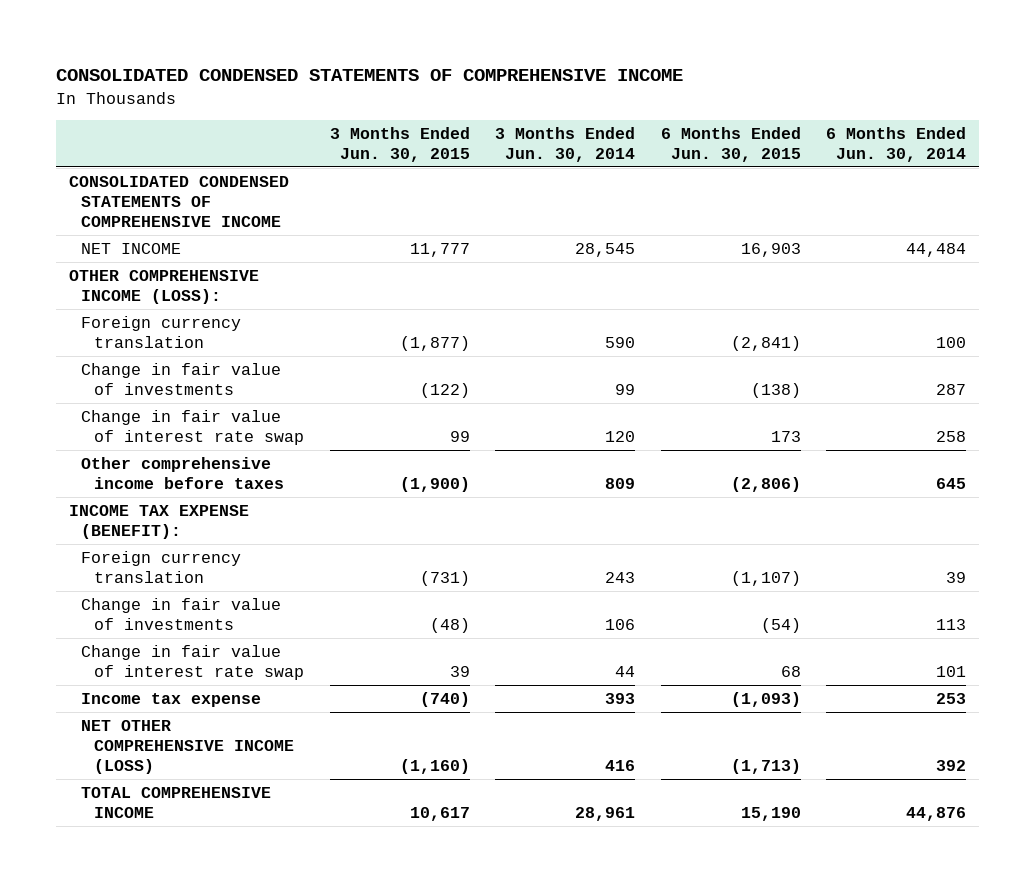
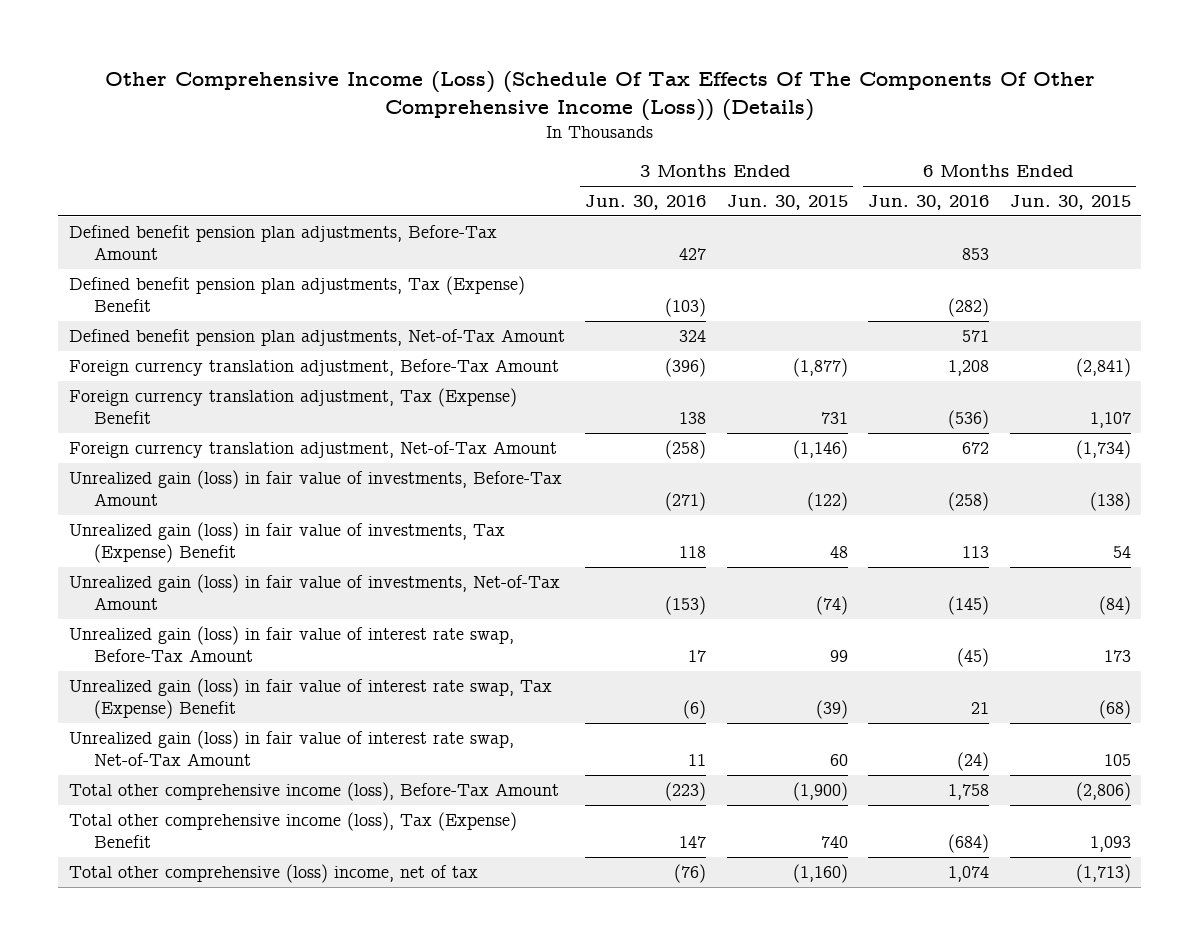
- CONSOLIDATED CONDENSED STATEMENTS OF COMPREHENSIVE INCOME
+ Other Comprehensive Income (Loss) (Schedule Of Tax Effects Of The Components Of Other Comprehensive Income (Loss)) (Details)
- | 3 Months Ended Jun. 30, 2015 | 3 Months Ended Jun. 30, 2014 | 6 Months Ended Jun. 30, 2015 | 6 Months Ended Jun. 30, 2014
+ | 3 Months Ended Jun. 30, 2016 | 3 Months Ended Jun. 30, 2015 | 6 Months Ended Jun. 30, 2016 | 6 Months Ended Jun. 30, 2015
- CONSOLIDATED CONDENSED STATEMENTS OF COMPREHENSIVE INCOME
- NET INCOME | 11,777 | 28,545 | 16,903 | 44,484
- OTHER COMPREHENSIVE INCOME (LOSS):
- Foreign currency translation | (1,877) | 590 | (2,841) | 100
- Change in fair value of investments | (122) | 99 | (138) | 287
- Change in fair value of interest rate swap | 99 | 120 | 173 | 258
- Other comprehensive income before taxes | (1,900) | 809 | (2,806) | 645
- INCOME TAX EXPENSE (BENEFIT):
- Foreign currency translation | (731) | 243 | (1,107) | 39
- Change in fair value of investments | (48) | 106 | (54) | 113
- Change in fair value of interest rate swap | 39 | 44 | 68 | 101
- Income tax expense | (740) | 393 | (1,093) | 253
- NET OTHER COMPREHENSIVE INCOME (LOSS) | (1,160) | 416 | (1,713) | 392
- TOTAL COMPREHENSIVE INCOME | 10,617 | 28,961 | 15,190 | 44,876
+ Defined benefit pension plan adjustments, Before-Tax Amount | 427 | | 853 |
+ Defined benefit pension plan adjustments, Tax (Expense) Benefit | (103) | | (282) |
+ Defined benefit pension plan adjustments, Net-of-Tax Amount | 324 | | 571 |
+ Foreign currency translation adjustment, Before-Tax Amount | (396) | (1,877) | 1,208 | (2,841)
+ Foreign currency translation adjustment, Tax (Expense) Benefit | 138 | 731 | (536) | 1,107
+ Foreign currency translation adjustment, Net-of-Tax Amount | (258) | (1,146) | 672 | (1,734)
+ Unrealized gain (loss) in fair value of investments, Before-Tax Amount | (271) | (122) | (258) | (138)
+ Unrealized gain (loss) in fair value of investments, Tax (Expense) Benefit | 118 | 48 | 113 | 54
+ Unrealized gain (loss) in fair value of investments, Net-of-Tax Amount | (153) | (74) | (145) | (84)
+ Unrealized gain (loss) in fair value of interest rate swap, Before-Tax Amount | 17 | 99 | (45) | 173
+ Unrealized gain (loss) in fair value of interest rate swap, Tax (Expense) Benefit | (6) | (39) | 21 | (68)
+ Unrealized gain (loss) in fair value of interest rate swap, Net-of-Tax Amount | 11 | 60 | (24) | 105
+ Total other comprehensive income (loss), Before-Tax Amount | (223) | (1,900) | 1,758 | (2,806)
+ Total other comprehensive income (loss), Tax (Expense) Benefit | 147 | 740 | (684) | 1,093
+ Total other comprehensive (loss) income, net of tax | (76) | (1,160) | 1,074 | (1,713)

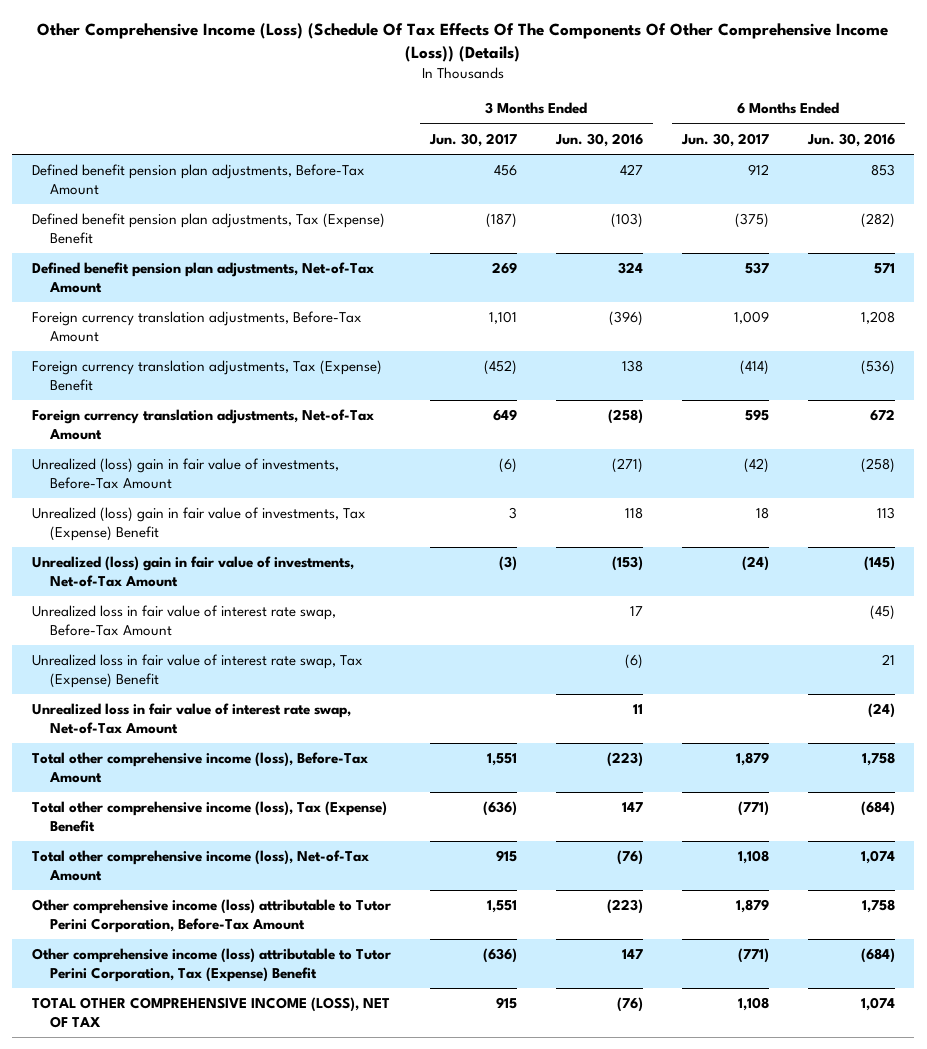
- | 3 Months Ended Jun. 30, 2016 | 3 Months Ended Jun. 30, 2015 | 6 Months Ended Jun. 30, 2016 | 6 Months Ended Jun. 30, 2015
+ | 3 Months Ended Jun. 30, 2017 | 3 Months Ended Jun. 30, 2016 | 6 Months Ended Jun. 30, 2017 | 6 Months Ended Jun. 30, 2016
- Foreign currency translation adjustment, Before-Tax Amount | (396) | (1,877) | 1,208 | (2,841)
- Foreign currency translation adjustment, Tax (Expense) Benefit | 138 | 731 | (536) | 1,107
- Foreign currency translation adjustment, Net-of-Tax Amount | (258) | (1,146) | 672 | (1,734)
- Unrealized gain (loss) in fair value of investments, Before-Tax Amount | (271) | (122) | (258) | (138)
- Unrealized gain (loss) in fair value of investments, Tax (Expense) Benefit | 118 | 48 | 113 | 54
- Unrealized gain (loss) in fair value of investments, Net-of-Tax Amount | (153) | (74) | (145) | (84)
- Unrealized gain (loss) in fair value of interest rate swap, Before-Tax Amount | 17 | 99 | (45) | 173
- Unrealized gain (loss) in fair value of interest rate swap, Tax (Expense) Benefit | (6) | (39) | 21 | (68)
- Unrealized gain (loss) in fair value of interest rate swap, Net-of-Tax Amount | 11 | 60 | (24) | 105
+ Foreign currency translation adjustments, Before-Tax Amount | 1,101 | (396) | 1,009 | 1,208
+ Foreign currency translation adjustments, Tax (Expense) Benefit | (452) | 138 | (414) | (536)
+ Foreign currency translation adjustments, Net-of-Tax Amount | 649 | (258) | 595 | 672
+ Unrealized (loss) gain in fair value of investments, Before-Tax Amount | (6) | (271) | (42) | (258)
+ Unrealized (loss) gain in fair value of investments, Tax (Expense) Benefit | 3 | 118 | 18 | 113
+ Unrealized (loss) gain in fair value of investments, Net-of-Tax Amount | (3) | (153) | (24) | (145)
+ Unrealized loss in fair value of interest rate swap, Before-Tax Amount | | 17 | | (45)
+ Unrealized loss in fair value of interest rate swap, Tax (Expense) Benefit | | (6) | | 21
+ Unrealized loss in fair value of interest rate swap, Net-of-Tax Amount | | 11 | | (24)
- Total other comprehensive (loss) income, net of tax | (76) | (1,160) | 1,074 | (1,713)
+ Total other comprehensive income (loss), Net-of-Tax Amount | 915 | (76) | 1,108 | 1,074
+ Other comprehensive income (loss) attributable to Tutor Perini Corporation, Before-Tax Amount | 1,551 | (223) | 1,879 | 1,758
+ Other comprehensive income (loss) attributable to Tutor Perini Corporation, Tax (Expense) Benefit | (636) | 147 | (771) | (684)
+ TOTAL OTHER COMPREHENSIVE INCOME (LOSS), NET OF TAX | 915 | (76) | 1,108 | 1,074

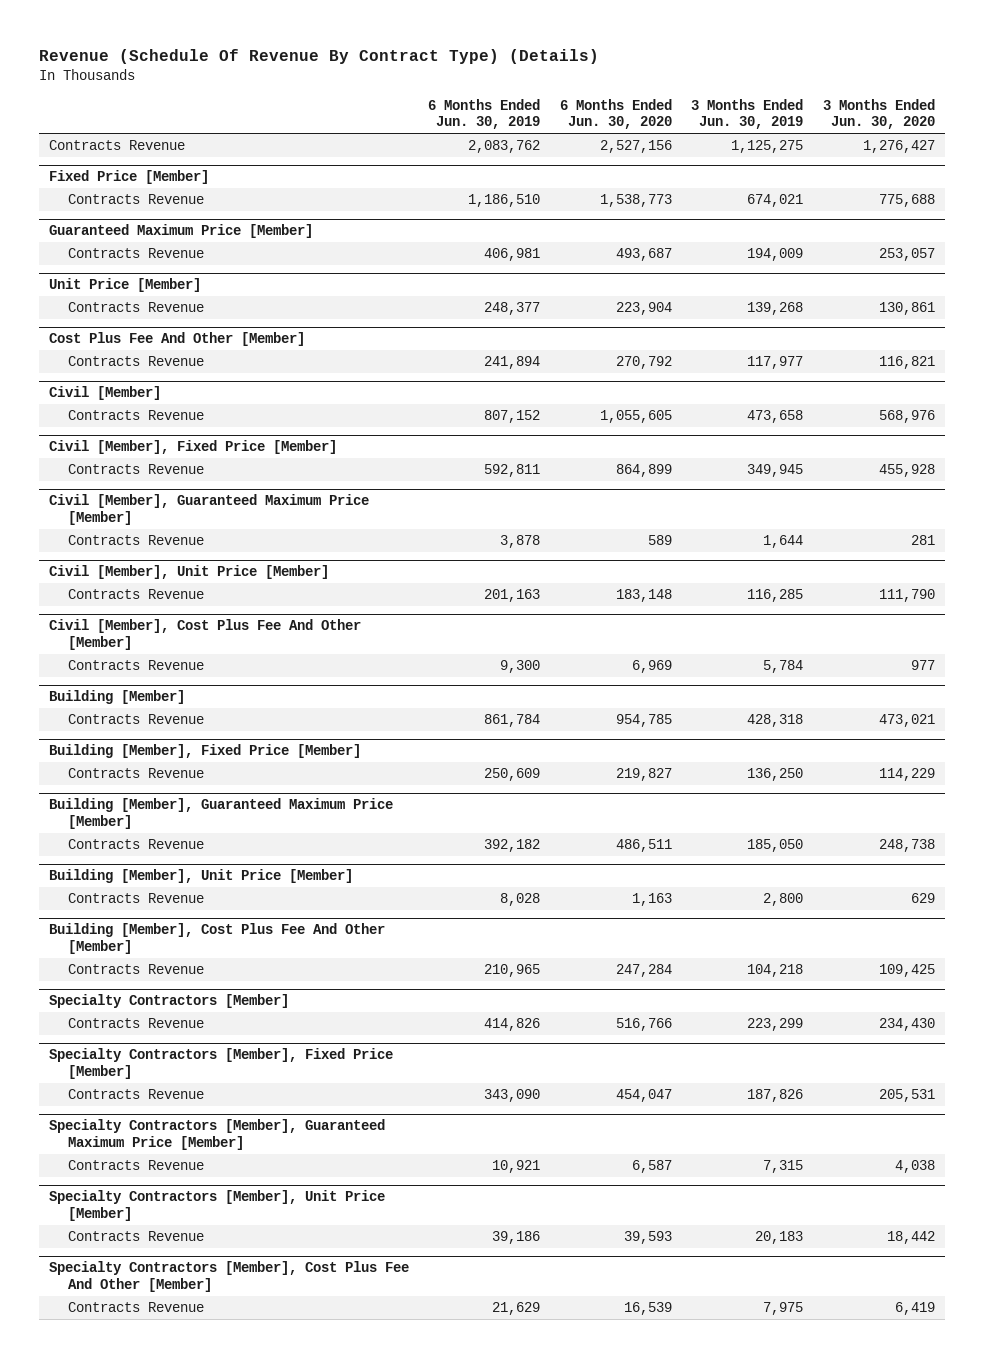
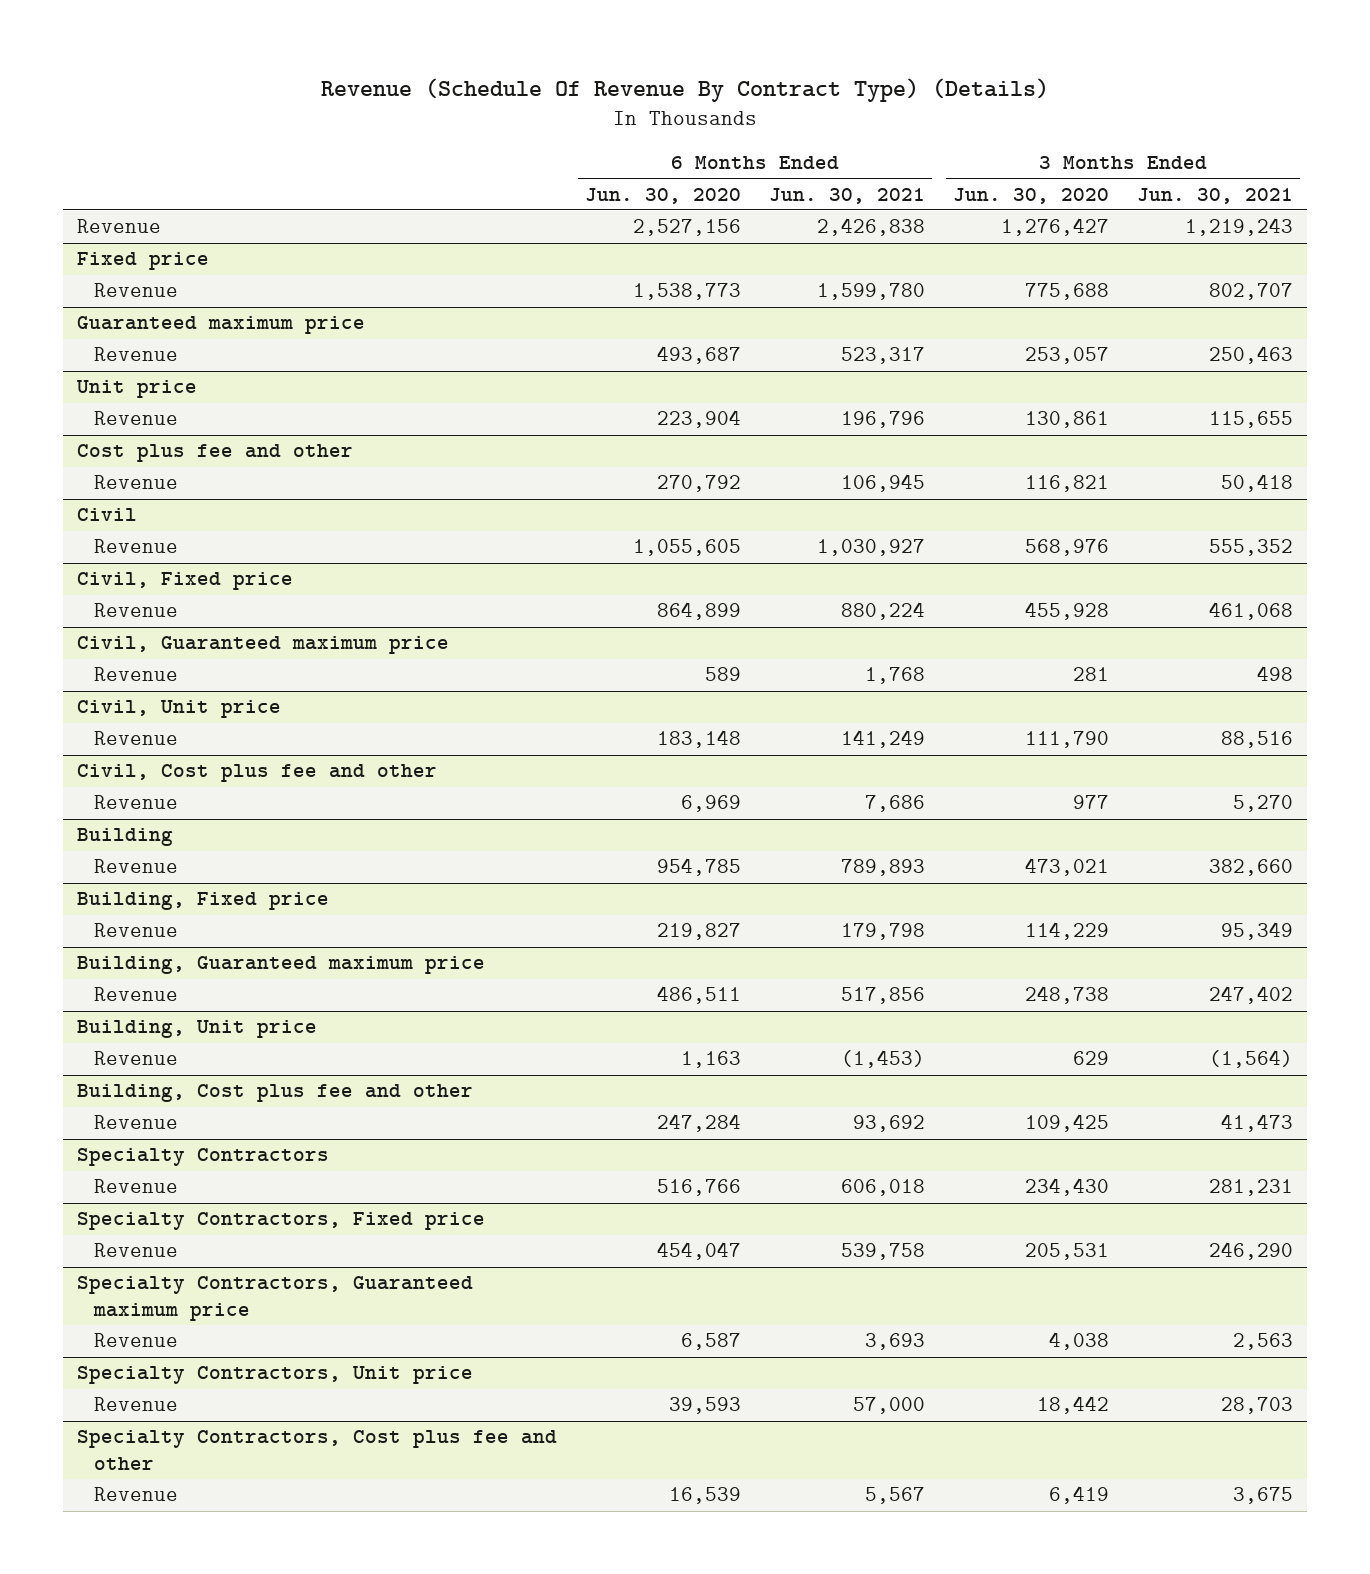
- | 6 Months Ended Jun. 30, 2019 | 6 Months Ended Jun. 30, 2020 | 3 Months Ended Jun. 30, 2019 | 3 Months Ended Jun. 30, 2020
+ | 6 Months Ended Jun. 30, 2020 | 6 Months Ended Jun. 30, 2021 | 3 Months Ended Jun. 30, 2020 | 3 Months Ended Jun. 30, 2021
- Contracts Revenue | 2,083,762 | 2,527,156 | 1,125,275 | 1,276,427
- Fixed Price [Member]
- Contracts Revenue | 1,186,510 | 1,538,773 | 674,021 | 775,688
- Guaranteed Maximum Price [Member]
- Contracts Revenue | 406,981 | 493,687 | 194,009 | 253,057
- Unit Price [Member]
- Contracts Revenue | 248,377 | 223,904 | 139,268 | 130,861
- Cost Plus Fee And Other [Member]
- Contracts Revenue | 241,894 | 270,792 | 117,977 | 116,821
- Civil [Member]
- Contracts Revenue | 807,152 | 1,055,605 | 473,658 | 568,976
- Civil [Member], Fixed Price [Member]
- Contracts Revenue | 592,811 | 864,899 | 349,945 | 455,928
- Civil [Member], Guaranteed Maximum Price [Member]
- Contracts Revenue | 3,878 | 589 | 1,644 | 281
- Civil [Member], Unit Price [Member]
- Contracts Revenue | 201,163 | 183,148 | 116,285 | 111,790
- Civil [Member], Cost Plus Fee And Other [Member]
- Contracts Revenue | 9,300 | 6,969 | 5,784 | 977
- Building [Member]
- Contracts Revenue | 861,784 | 954,785 | 428,318 | 473,021
- Building [Member], Fixed Price [Member]
- Contracts Revenue | 250,609 | 219,827 | 136,250 | 114,229
- Building [Member], Guaranteed Maximum Price [Member]
- Contracts Revenue | 392,182 | 486,511 | 185,050 | 248,738
- Building [Member], Unit Price [Member]
- Contracts Revenue | 8,028 | 1,163 | 2,800 | 629
- Building [Member], Cost Plus Fee And Other [Member]
- Contracts Revenue | 210,965 | 247,284 | 104,218 | 109,425
- Specialty Contractors [Member]
- Contracts Revenue | 414,826 | 516,766 | 223,299 | 234,430
- Specialty Contractors [Member], Fixed Price [Member]
- Contracts Revenue | 343,090 | 454,047 | 187,826 | 205,531
- Specialty Contractors [Member], Guaranteed Maximum Price [Member]
- Contracts Revenue | 10,921 | 6,587 | 7,315 | 4,038
- Specialty Contractors [Member], Unit Price [Member]
- Contracts Revenue | 39,186 | 39,593 | 20,183 | 18,442
- Specialty Contractors [Member], Cost Plus Fee And Other [Member]
- Contracts Revenue | 21,629 | 16,539 | 7,975 | 6,419
+ Revenue | 2,527,156 | 2,426,838 | 1,276,427 | 1,219,243
+ Fixed price
+ Revenue | 1,538,773 | 1,599,780 | 775,688 | 802,707
+ Guaranteed maximum price
+ Revenue | 493,687 | 523,317 | 253,057 | 250,463
+ Unit price
+ Revenue | 223,904 | 196,796 | 130,861 | 115,655
+ Cost plus fee and other
+ Revenue | 270,792 | 106,945 | 116,821 | 50,418
+ Civil
+ Revenue | 1,055,605 | 1,030,927 | 568,976 | 555,352
+ Civil, Fixed price
+ Revenue | 864,899 | 880,224 | 455,928 | 461,068
+ Civil, Guaranteed maximum price
+ Revenue | 589 | 1,768 | 281 | 498
+ Civil, Unit price
+ Revenue | 183,148 | 141,249 | 111,790 | 88,516
+ Civil, Cost plus fee and other
+ Revenue | 6,969 | 7,686 | 977 | 5,270
+ Building
+ Revenue | 954,785 | 789,893 | 473,021 | 382,660
+ Building, Fixed price
+ Revenue | 219,827 | 179,798 | 114,229 | 95,349
+ Building, Guaranteed maximum price
+ Revenue | 486,511 | 517,856 | 248,738 | 247,402
+ Building, Unit price
+ Revenue | 1,163 | (1,453) | 629 | (1,564)
+ Building, Cost plus fee and other
+ Revenue | 247,284 | 93,692 | 109,425 | 41,473
+ Specialty Contractors
+ Revenue | 516,766 | 606,018 | 234,430 | 281,231
+ Specialty Contractors, Fixed price
+ Revenue | 454,047 | 539,758 | 205,531 | 246,290
+ Specialty Contractors, Guaranteed maximum price
+ Revenue | 6,587 | 3,693 | 4,038 | 2,563
+ Specialty Contractors, Unit price
+ Revenue | 39,593 | 57,000 | 18,442 | 28,703
+ Specialty Contractors, Cost plus fee and other
+ Revenue | 16,539 | 5,567 | 6,419 | 3,675

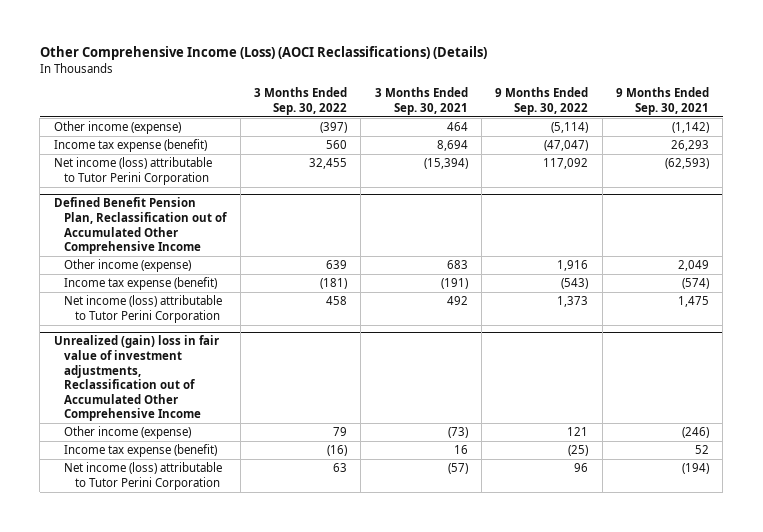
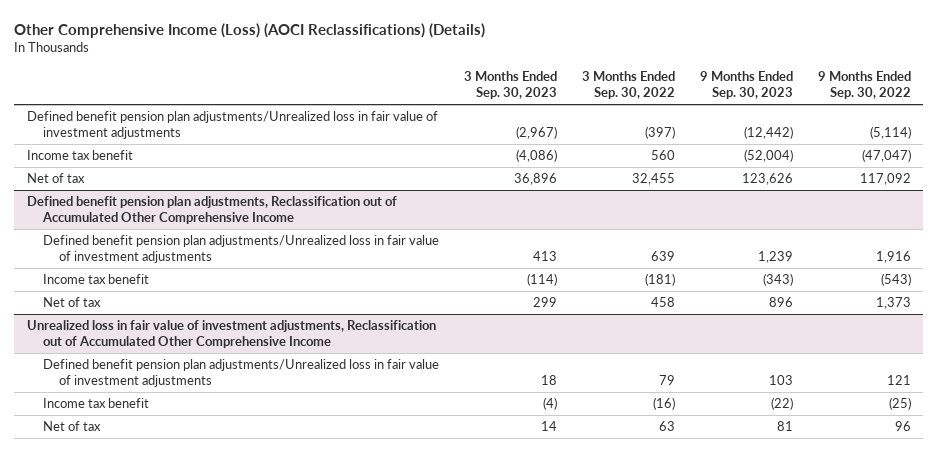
- | 3 Months Ended Sep. 30, 2022 | 3 Months Ended Sep. 30, 2021 | 9 Months Ended Sep. 30, 2022 | 9 Months Ended Sep. 30, 2021
+ | 3 Months Ended Sep. 30, 2023 | 3 Months Ended Sep. 30, 2022 | 9 Months Ended Sep. 30, 2023 | 9 Months Ended Sep. 30, 2022
- Other income (expense) | (397) | 464 | (5,114) | (1,142)
- Income tax expense (benefit) | 560 | 8,694 | (47,047) | 26,293
- Net income (loss) attributable to Tutor Perini Corporation | 32,455 | (15,394) | 117,092 | (62,593)
- Defined Benefit Pension Plan, Reclassification out of Accumulated Other Comprehensive Income
- Other income (expense) | 639 | 683 | 1,916 | 2,049
- Income tax expense (benefit) | (181) | (191) | (543) | (574)
- Net income (loss) attributable to Tutor Perini Corporation | 458 | 492 | 1,373 | 1,475
- Unrealized (gain) loss in fair value of investment adjustments, Reclassification out of Accumulated Other Comprehensive Income
- Other income (expense) | 79 | (73) | 121 | (246)
- Income tax expense (benefit) | (16) | 16 | (25) | 52
- Net income (loss) attributable to Tutor Perini Corporation | 63 | (57) | 96 | (194)
+ Defined benefit pension plan adjustments/Unrealized loss in fair value of investment adjustments | (2,967) | (397) | (12,442) | (5,114)
+ Income tax benefit | (4,086) | 560 | (52,004) | (47,047)
+ Net of tax | 36,896 | 32,455 | 123,626 | 117,092
+ Defined benefit pension plan adjustments, Reclassification out of Accumulated Other Comprehensive Income
+ Defined benefit pension plan adjustments/Unrealized loss in fair value of investment adjustments | 413 | 639 | 1,239 | 1,916
+ Income tax benefit | (114) | (181) | (343) | (543)
+ Net of tax | 299 | 458 | 896 | 1,373
+ Unrealized loss in fair value of investment adjustments, Reclassification out of Accumulated Other Comprehensive Income
+ Defined benefit pension plan adjustments/Unrealized loss in fair value of investment adjustments | 18 | 79 | 103 | 121
+ Income tax benefit | (4) | (16) | (22) | (25)
+ Net of tax | 14 | 63 | 81 | 96

